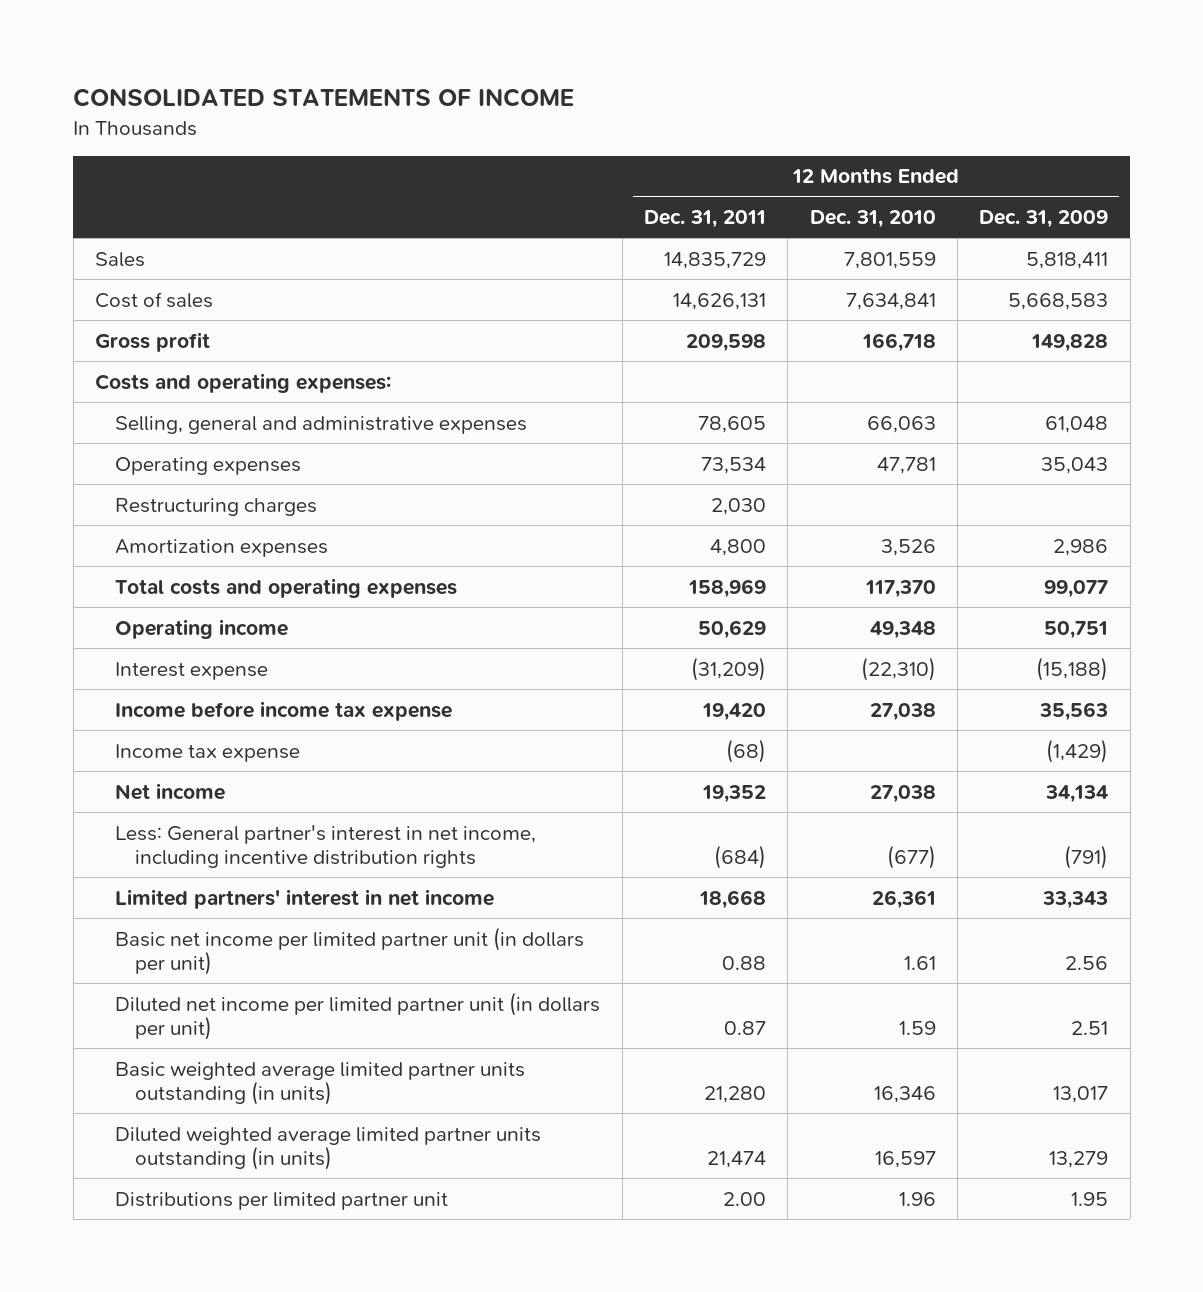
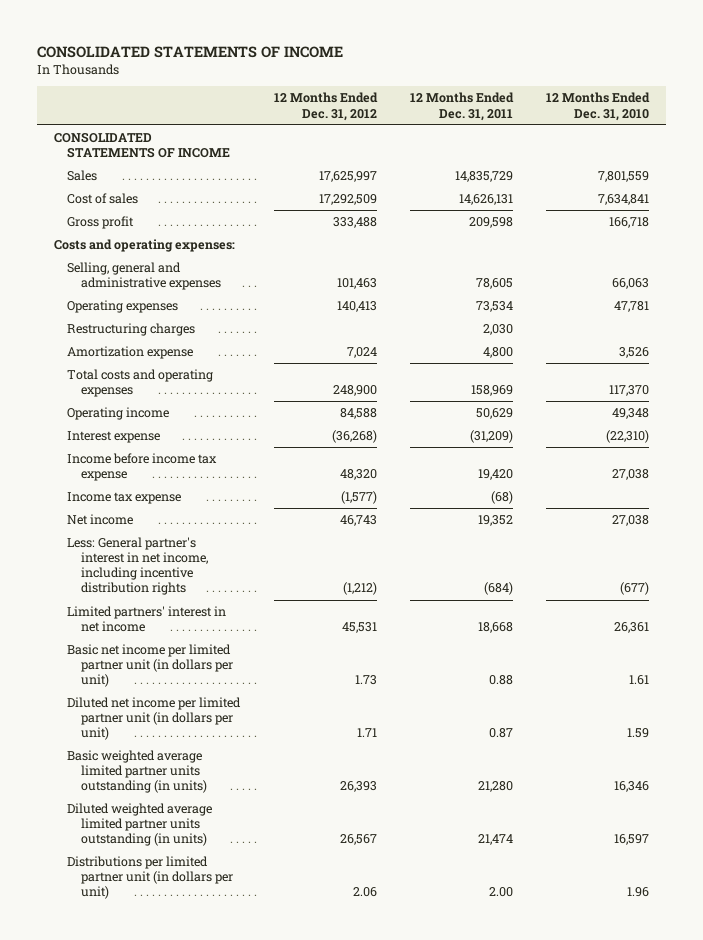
- | 12 Months Ended Dec. 31, 2011 | 12 Months Ended Dec. 31, 2010 | 12 Months Ended Dec. 31, 2009
+ | 12 Months Ended Dec. 31, 2012 | 12 Months Ended Dec. 31, 2011 | 12 Months Ended Dec. 31, 2010
+ CONSOLIDATED STATEMENTS OF INCOME
- Amortization expenses | 4,800 | 3,526 | 2,986
+ Amortization expense | 7,024 | 4,800 | 3,526
- Distributions per limited partner unit | 2.00 | 1.96 | 1.95
+ Distributions per limited partner unit (in dollars per unit) | 2.06 | 2.00 | 1.96

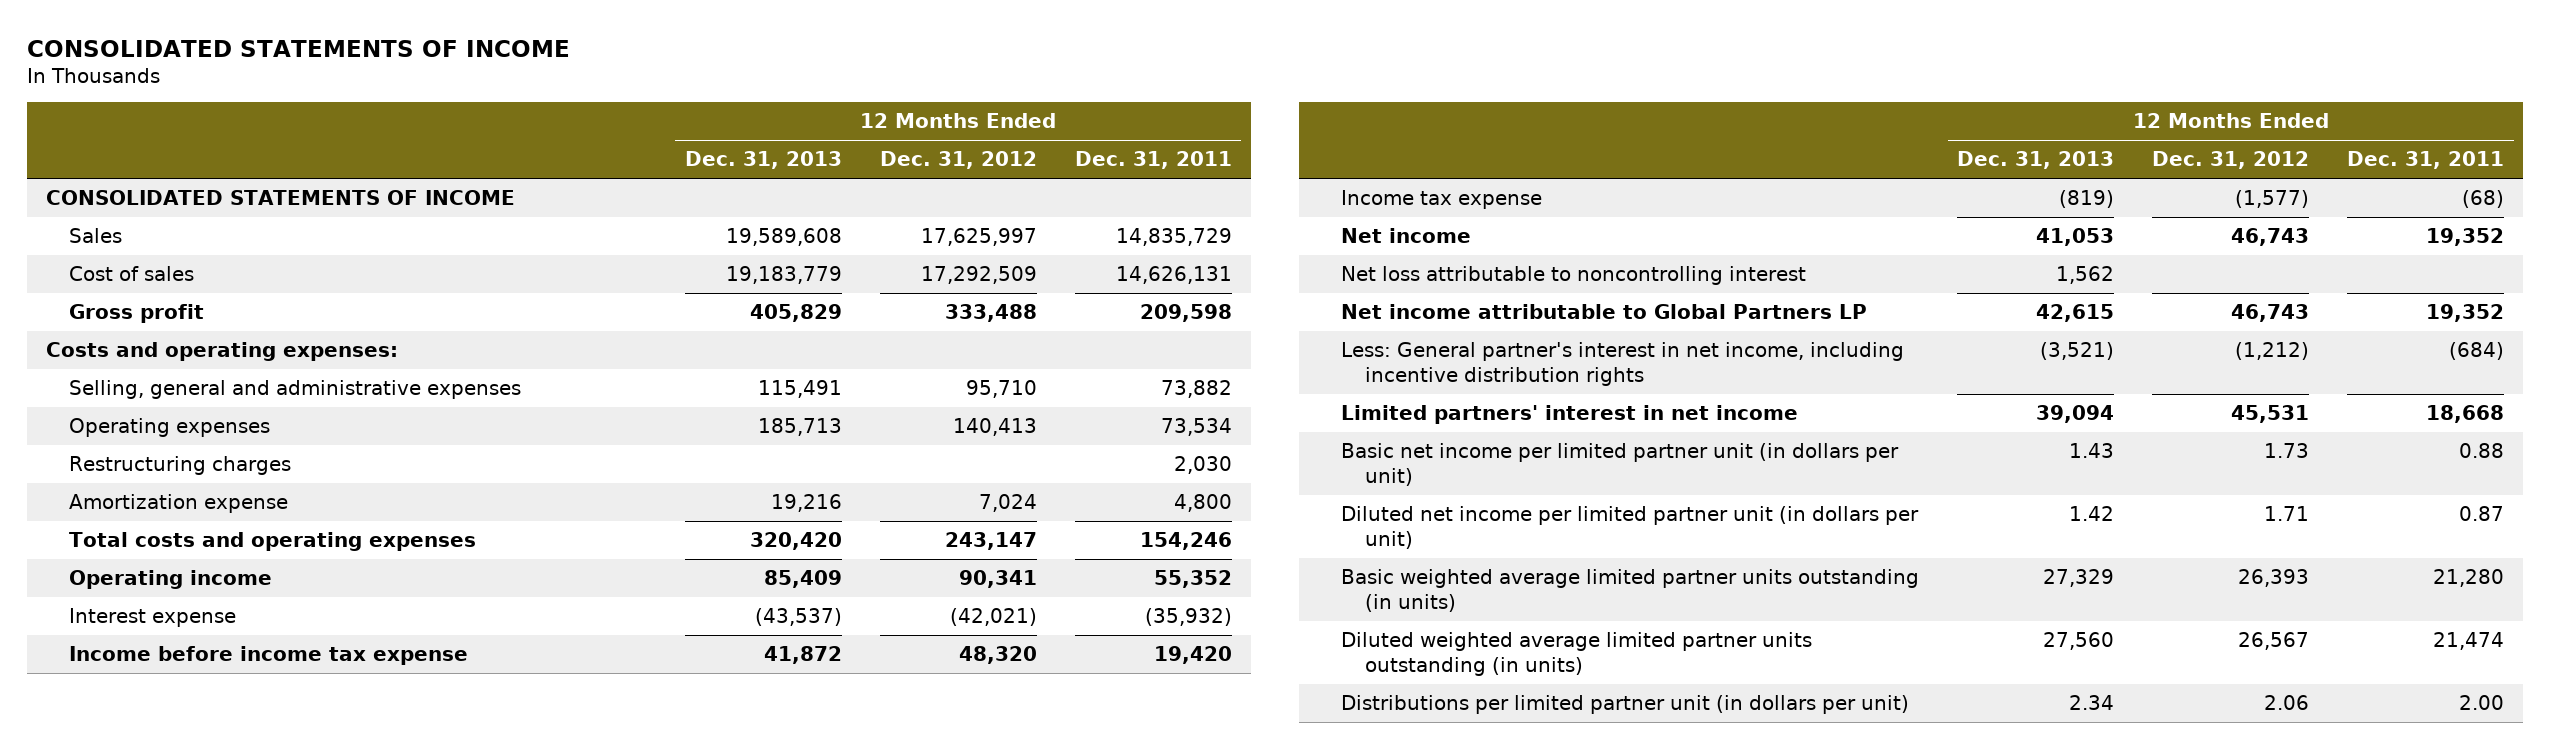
- | 12 Months Ended Dec. 31, 2012 | 12 Months Ended Dec. 31, 2011 | 12 Months Ended Dec. 31, 2010
+ | 12 Months Ended Dec. 31, 2013 | 12 Months Ended Dec. 31, 2012 | 12 Months Ended Dec. 31, 2011
- Selling, general and administrative expenses | 101,463 | 78,605 | 66,063
+ Selling, general and administrative expenses | 115,491 | 95,710 | 73,882
- Total costs and operating expenses | 248,900 | 158,969 | 117,370
- Operating income | 84,588 | 50,629 | 49,348
- Interest expense | (36,268) | (31,209) | (22,310)
+ Total costs and operating expenses | 320,420 | 243,147 | 154,246
+ Operating income | 85,409 | 90,341 | 55,352
+ Interest expense | (43,537) | (42,021) | (35,932)
+ Net loss attributable to noncontrolling interest | 1,562 | |
+ Net income attributable to Global Partners LP | 42,615 | 46,743 | 19,352

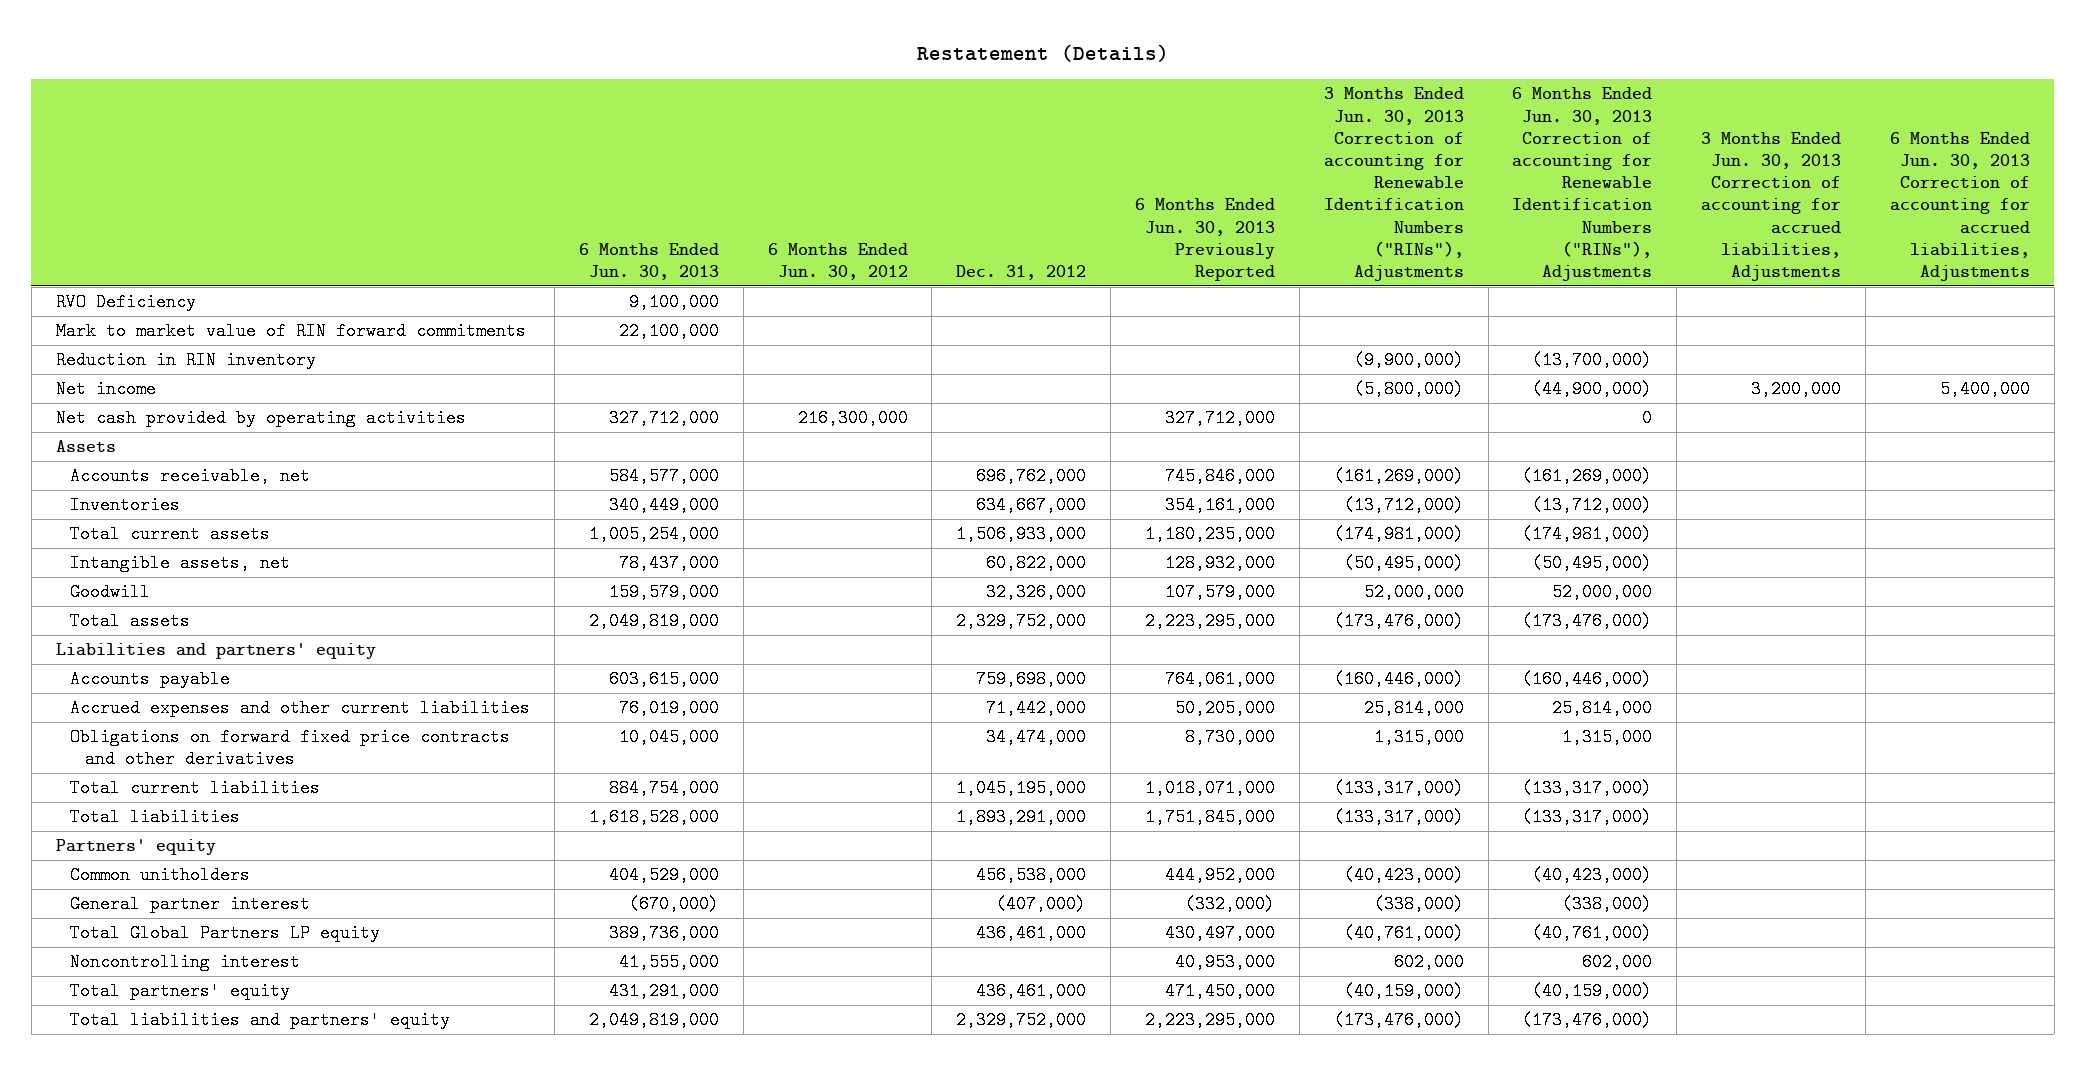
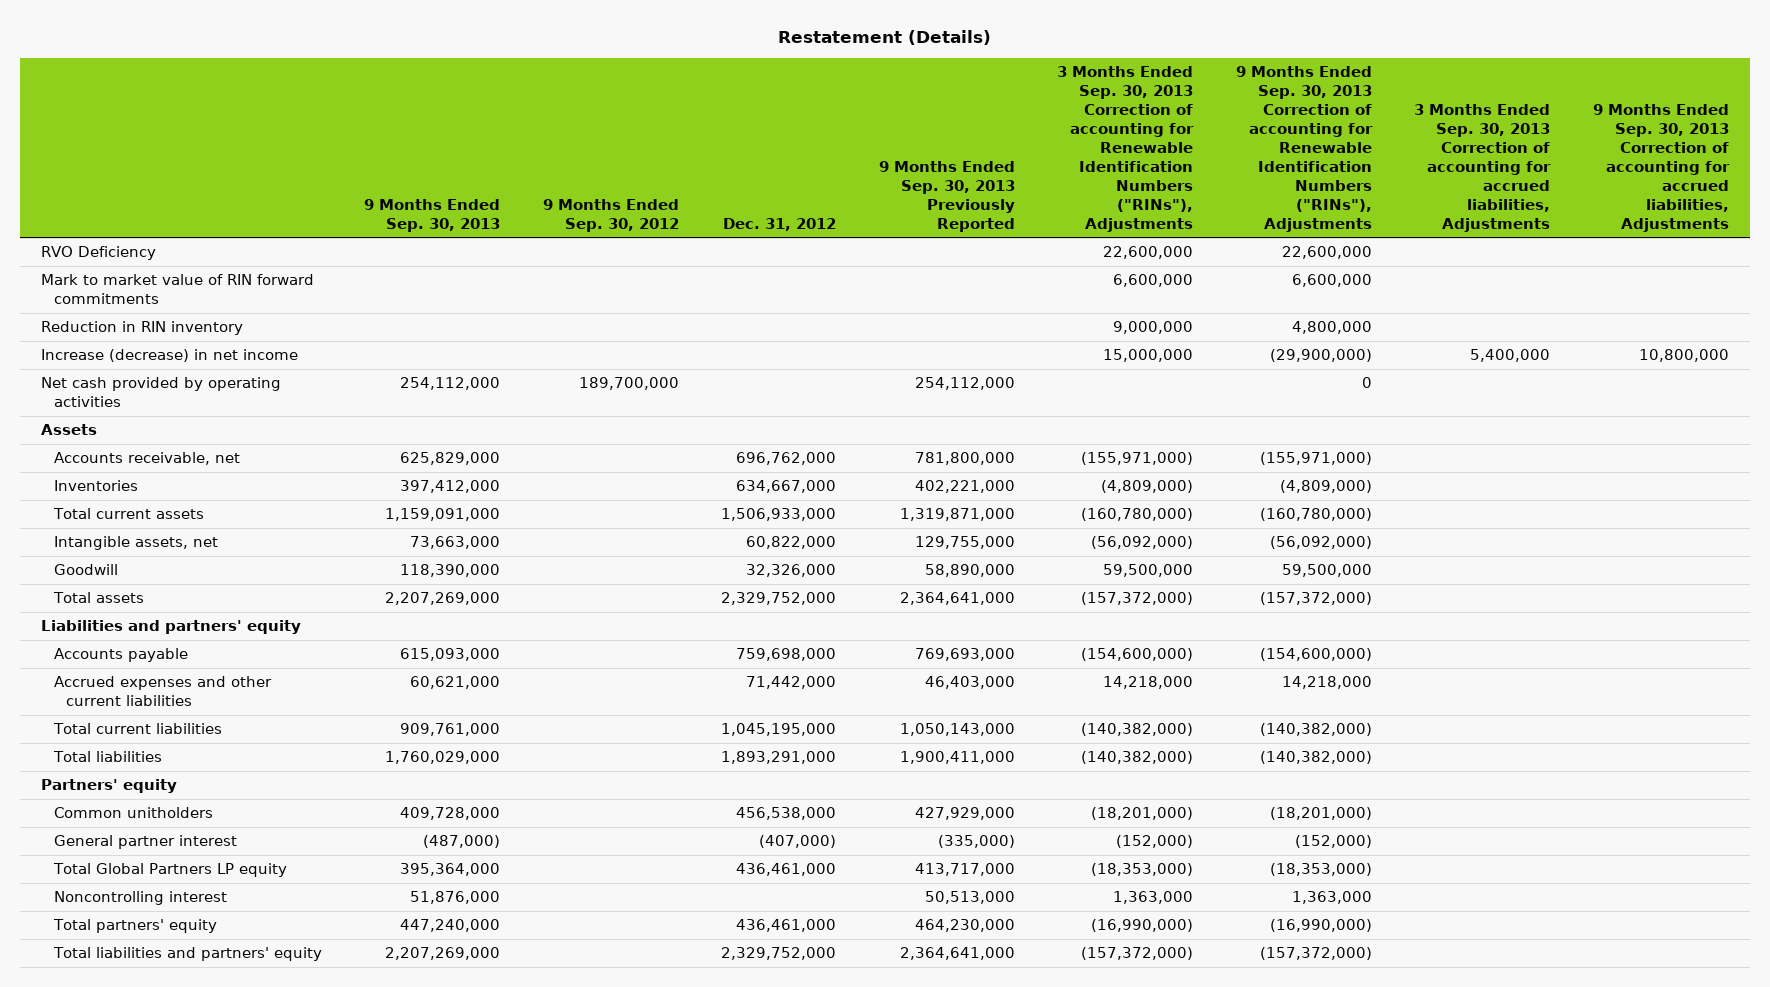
- | 6 Months Ended Jun. 30, 2013 | 6 Months Ended Jun. 30, 2012 | Dec. 31, 2012 | 6 Months Ended Jun. 30, 2013 Previously Reported | 3 Months Ended Jun. 30, 2013 Correction of accounting for Renewable Identification Numbers ("RINs"), Adjustments | 6 Months Ended Jun. 30, 2013 Correction of accounting for Renewable Identification Numbers ("RINs"), Adjustments | 3 Months Ended Jun. 30, 2013 Correction of accounting for accrued liabilities, Adjustments | 6 Months Ended Jun. 30, 2013 Correction of accounting for accrued liabilities, Adjustments
+ | 9 Months Ended Sep. 30, 2013 | 9 Months Ended Sep. 30, 2012 | Dec. 31, 2012 | 9 Months Ended Sep. 30, 2013 Previously Reported | 3 Months Ended Sep. 30, 2013 Correction of accounting for Renewable Identification Numbers ("RINs"), Adjustments | 9 Months Ended Sep. 30, 2013 Correction of accounting for Renewable Identification Numbers ("RINs"), Adjustments | 3 Months Ended Sep. 30, 2013 Correction of accounting for accrued liabilities, Adjustments | 9 Months Ended Sep. 30, 2013 Correction of accounting for accrued liabilities, Adjustments
- Net income | | | | | (5,800,000) | (44,900,000) | 3,200,000 | 5,400,000
+ Increase (decrease) in net income | | | | | 15,000,000 | (29,900,000) | 5,400,000 | 10,800,000
- Obligations on forward fixed price contracts and other derivatives | 10,045,000 | | 34,474,000 | 8,730,000 | 1,315,000 | 1,315,000 | |

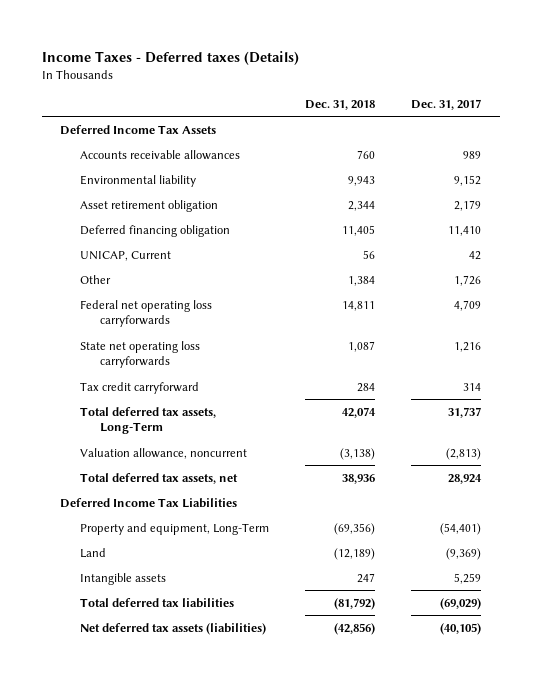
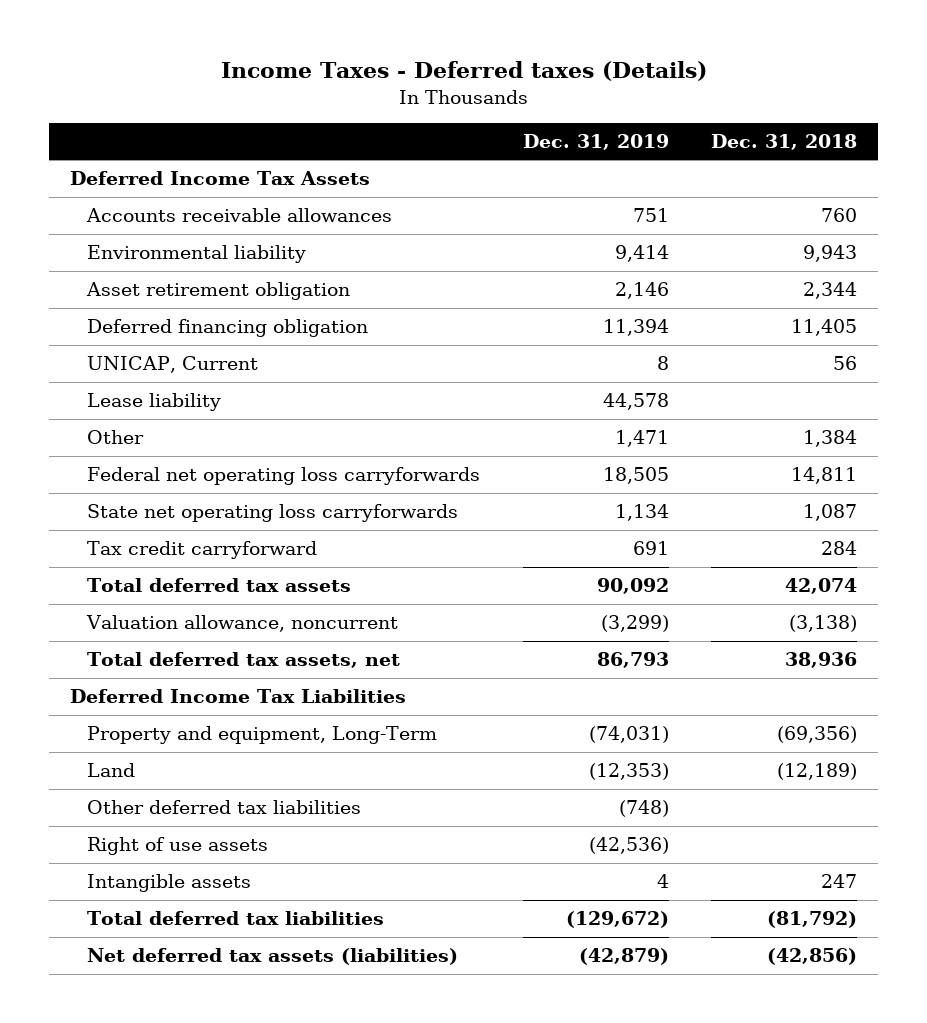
- | Dec. 31, 2018 | Dec. 31, 2017
+ | Dec. 31, 2019 | Dec. 31, 2018
+ Lease liability | 44,578 |
- Total deferred tax assets, Long-Term | 42,074 | 31,737
+ Total deferred tax assets | 90,092 | 42,074
+ Other deferred tax liabilities | (748) |
+ Right of use assets | (42,536) |

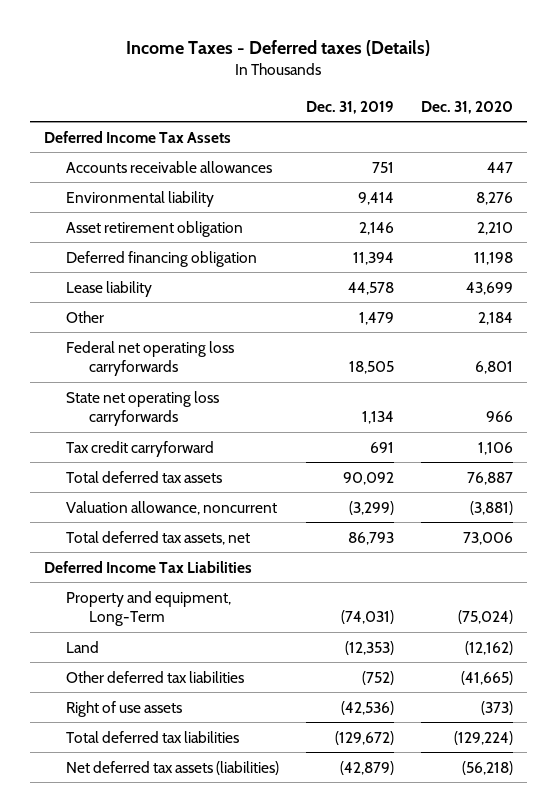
- | Dec. 31, 2019 | Dec. 31, 2018
+ | Dec. 31, 2019 | Dec. 31, 2020
- UNICAP, Current | 8 | 56
- Other | 1,471 | 1,384
+ Other | 1,479 | 2,184
- Other deferred tax liabilities | (748) |
+ Other deferred tax liabilities | (752) | (41,665)
- Intangible assets | 4 | 247

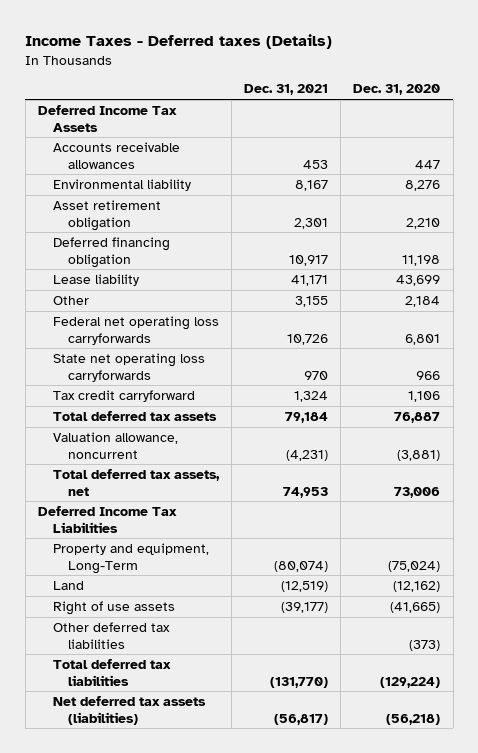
- | Dec. 31, 2019 | Dec. 31, 2020
+ | Dec. 31, 2021 | Dec. 31, 2020
- Other deferred tax liabilities | (752) | (41,665)
- Right of use assets | (42,536) | (373)
+ Right of use assets | (39,177) | (41,665)
+ Other deferred tax liabilities | | (373)

